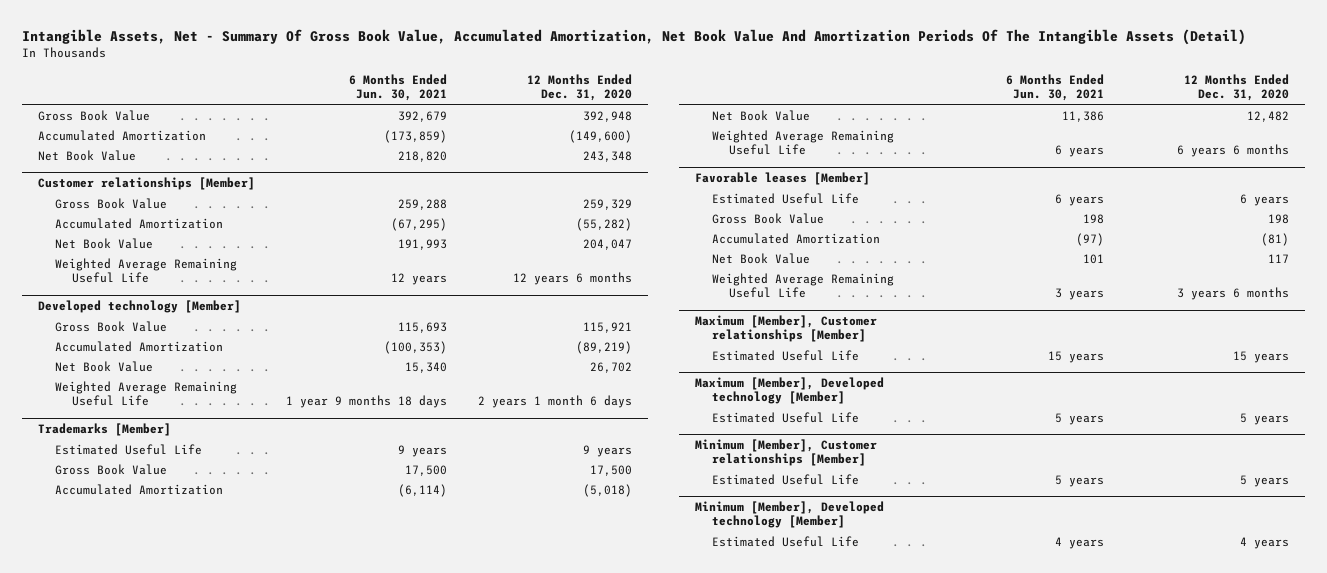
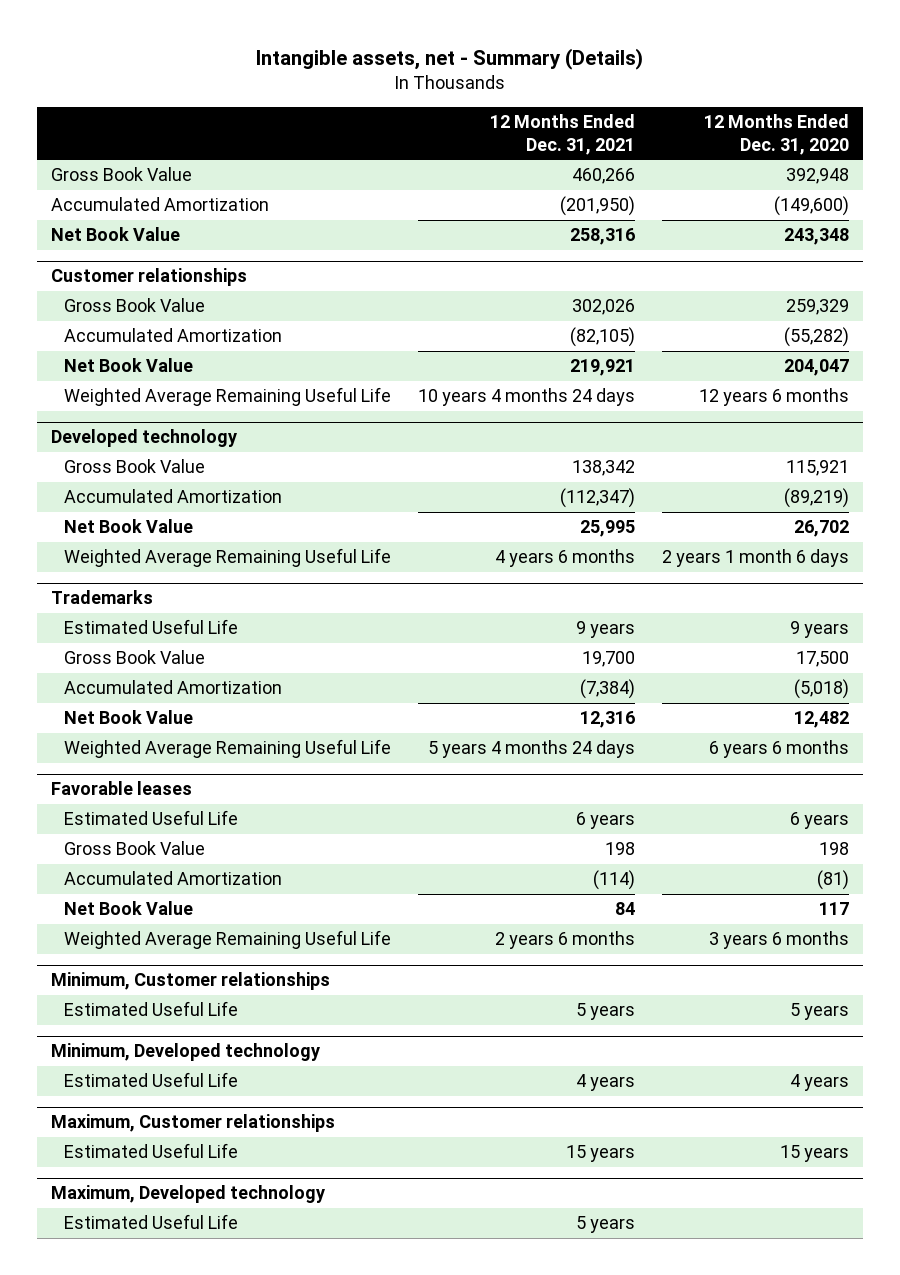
- Intangible Assets, Net - Summary Of Gross Book Value, Accumulated Amortization, Net Book Value And Amortization Periods Of The Intangible Assets (Detail)
+ Intangible assets, net - Summary (Details)
- | 6 Months Ended Jun. 30, 2021 | 12 Months Ended Dec. 31, 2020
+ | 12 Months Ended Dec. 31, 2021 | 12 Months Ended Dec. 31, 2020
- Customer relationships [Member]
+ Customer relationships
- Developed technology [Member]
+ Developed technology
- Trademarks [Member]
+ Trademarks
- Favorable leases [Member]
+ Favorable leases
- Maximum [Member], Customer relationships [Member]
- Estimated Useful Life | 15 years | 15 years
- Maximum [Member], Developed technology [Member]
- Estimated Useful Life | 5 years | 5 years
- Minimum [Member], Customer relationships [Member]
+ Minimum, Customer relationships
- Minimum [Member], Developed technology [Member]
+ Minimum, Developed technology
+ Maximum, Customer relationships
+ Estimated Useful Life | 15 years | 15 years
+ Maximum, Developed technology
+ Estimated Useful Life | 5 years |

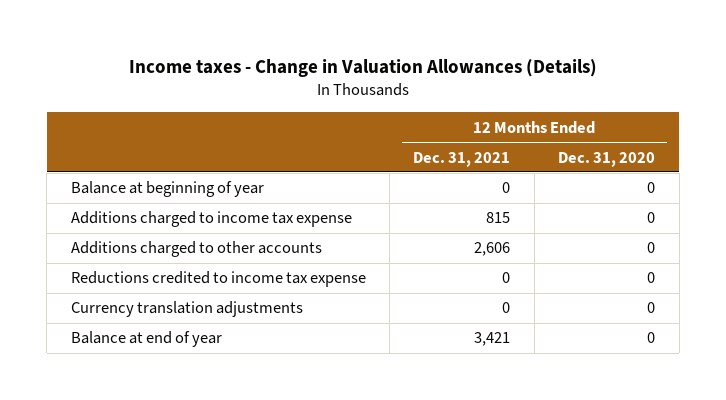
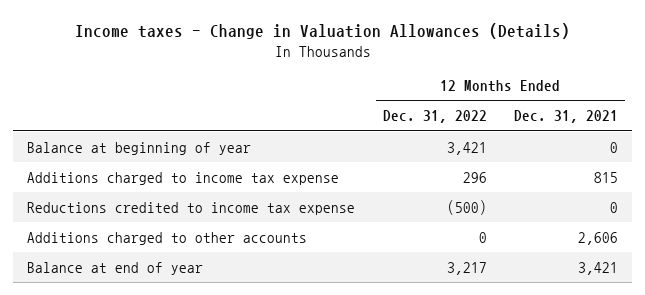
- | 12 Months Ended Dec. 31, 2021 | 12 Months Ended Dec. 31, 2020
+ | 12 Months Ended Dec. 31, 2022 | 12 Months Ended Dec. 31, 2021
- Currency translation adjustments | 0 | 0
moved down: Additions charged to other accounts | 0 | 2,606

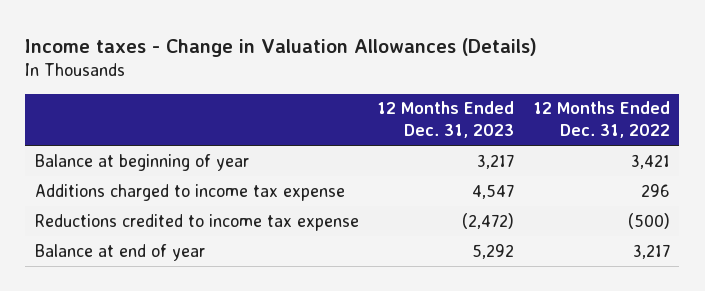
- | 12 Months Ended Dec. 31, 2022 | 12 Months Ended Dec. 31, 2021
+ | 12 Months Ended Dec. 31, 2023 | 12 Months Ended Dec. 31, 2022
- Additions charged to other accounts | 0 | 2,606

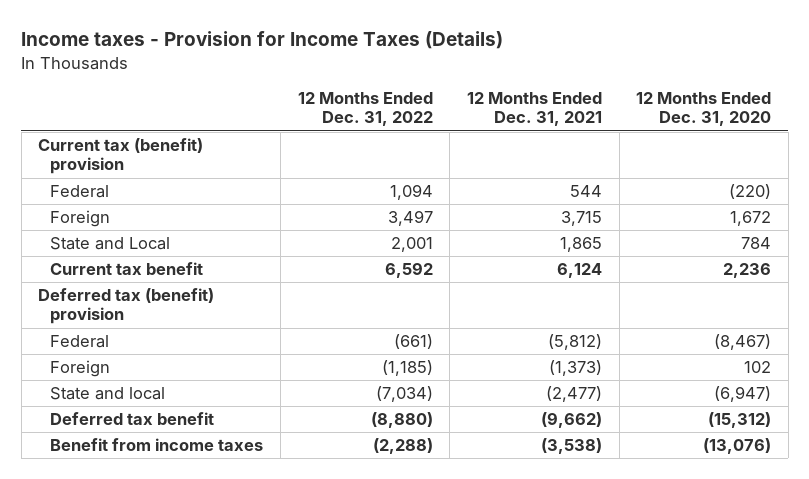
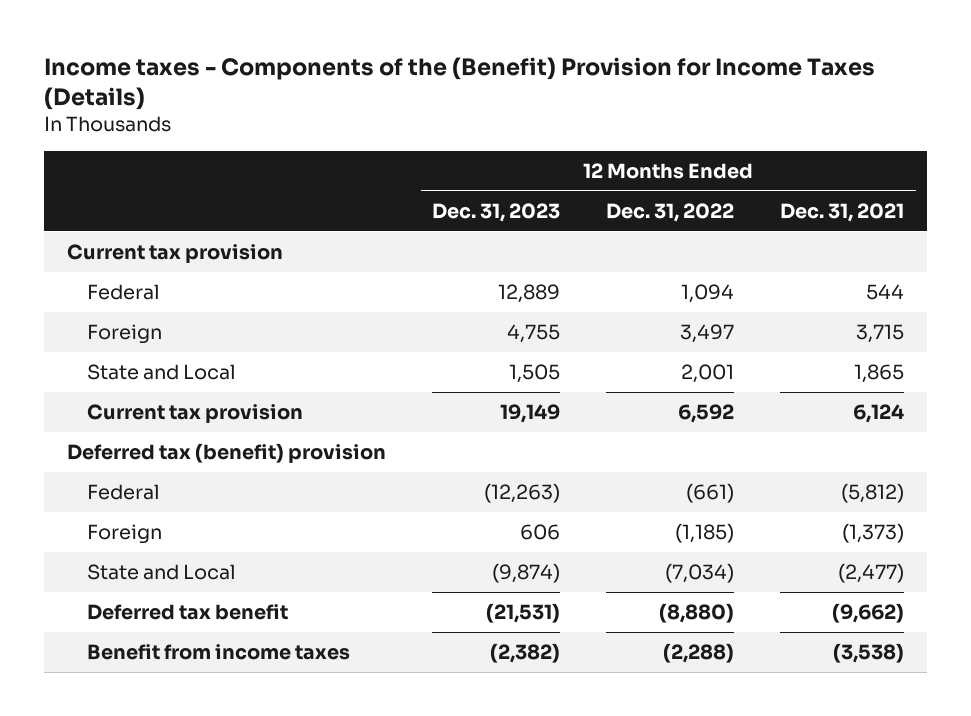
- Income taxes - Provision for Income Taxes (Details)
+ Income taxes - Components of the (Benefit) Provision for Income Taxes (Details)
- | 12 Months Ended Dec. 31, 2022 | 12 Months Ended Dec. 31, 2021 | 12 Months Ended Dec. 31, 2020
+ | 12 Months Ended Dec. 31, 2023 | 12 Months Ended Dec. 31, 2022 | 12 Months Ended Dec. 31, 2021
- Current tax (benefit) provision
+ Current tax provision
- Current tax benefit | 6,592 | 6,124 | 2,236
+ Current tax provision | 19,149 | 6,592 | 6,124
- State and local | (7,034) | (2,477) | (6,947)
+ State and Local | (9,874) | (7,034) | (2,477)

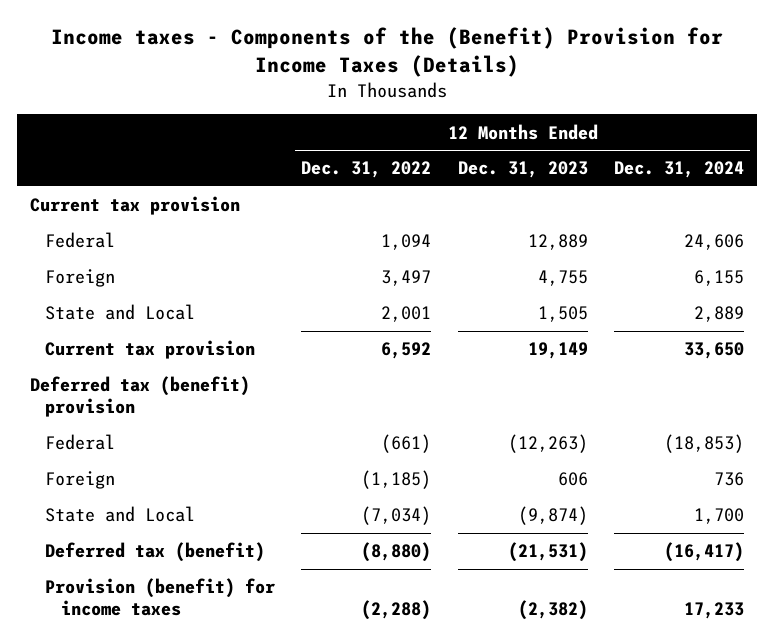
- | 12 Months Ended Dec. 31, 2023 | 12 Months Ended Dec. 31, 2022 | 12 Months Ended Dec. 31, 2021
+ | 12 Months Ended Dec. 31, 2022 | 12 Months Ended Dec. 31, 2023 | 12 Months Ended Dec. 31, 2024
- Deferred tax benefit | (21,531) | (8,880) | (9,662)
- Benefit from income taxes | (2,382) | (2,288) | (3,538)
+ Deferred tax (benefit) | (8,880) | (21,531) | (16,417)
+ Provision (benefit) for income taxes | (2,288) | (2,382) | 17,233

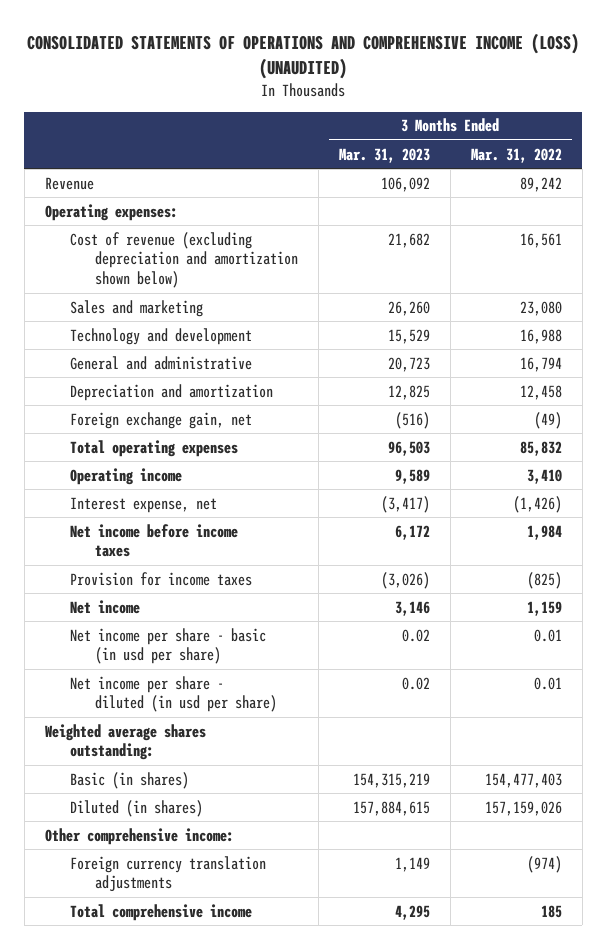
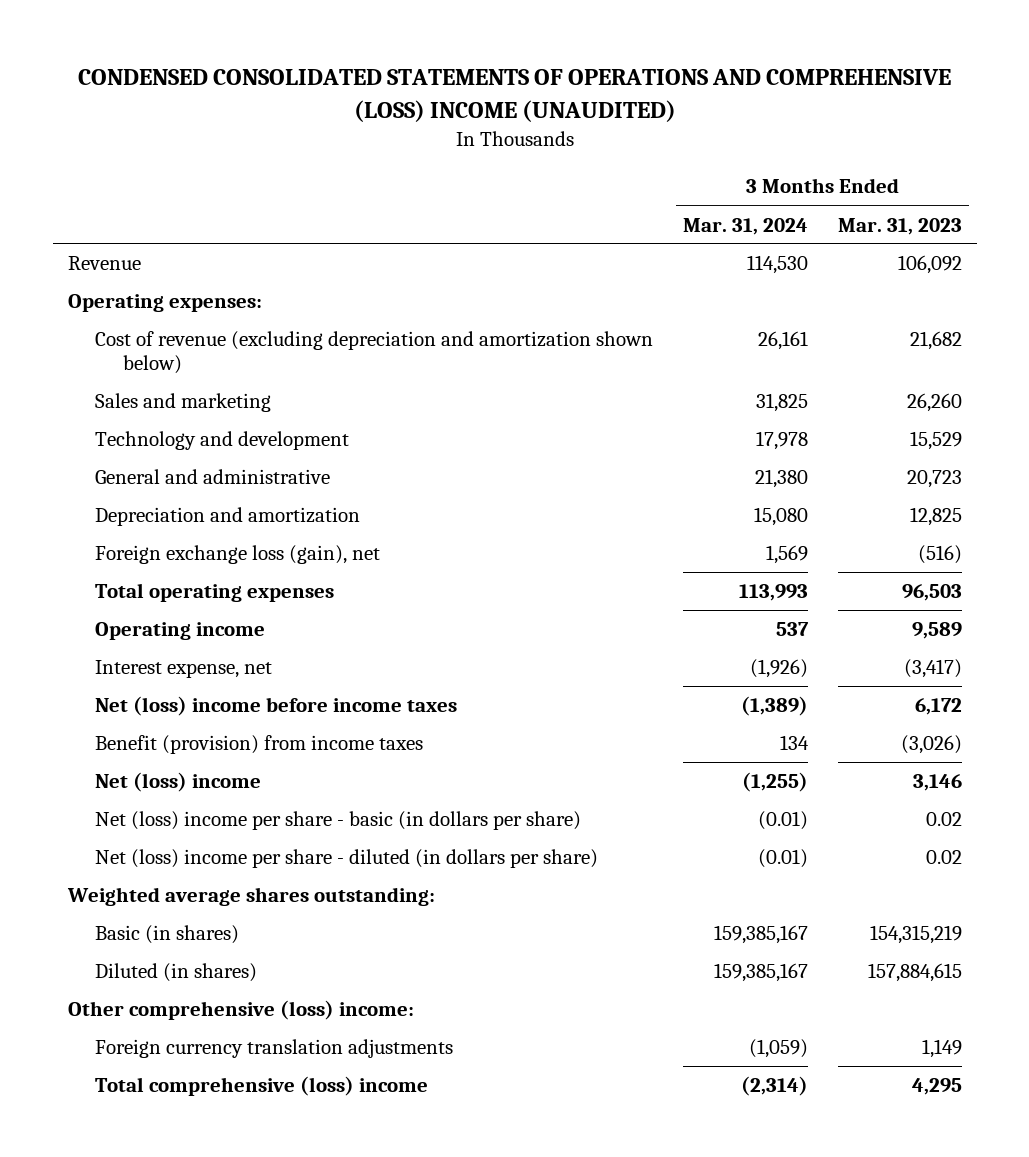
- CONSOLIDATED STATEMENTS OF OPERATIONS AND COMPREHENSIVE INCOME (LOSS) (UNAUDITED)
+ CONDENSED CONSOLIDATED STATEMENTS OF OPERATIONS AND COMPREHENSIVE (LOSS) INCOME (UNAUDITED)
- | 3 Months Ended Mar. 31, 2023 | 3 Months Ended Mar. 31, 2022
+ | 3 Months Ended Mar. 31, 2024 | 3 Months Ended Mar. 31, 2023
- Foreign exchange gain, net | (516) | (49)
+ Foreign exchange loss (gain), net | 1,569 | (516)
- Net income before income taxes | 6,172 | 1,984
- Provision for income taxes | (3,026) | (825)
- Net income | 3,146 | 1,159
- Net income per share - basic (in usd per share) | 0.02 | 0.01
- Net income per share - diluted (in usd per share) | 0.02 | 0.01
+ Net (loss) income before income taxes | (1,389) | 6,172
+ Benefit (provision) from income taxes | 134 | (3,026)
+ Net (loss) income | (1,255) | 3,146
+ Net (loss) income per share - basic (in dollars per share) | (0.01) | 0.02
+ Net (loss) income per share - diluted (in dollars per share) | (0.01) | 0.02
- Other comprehensive income:
+ Other comprehensive (loss) income:
- Total comprehensive income | 4,295 | 185
+ Total comprehensive (loss) income | (2,314) | 4,295

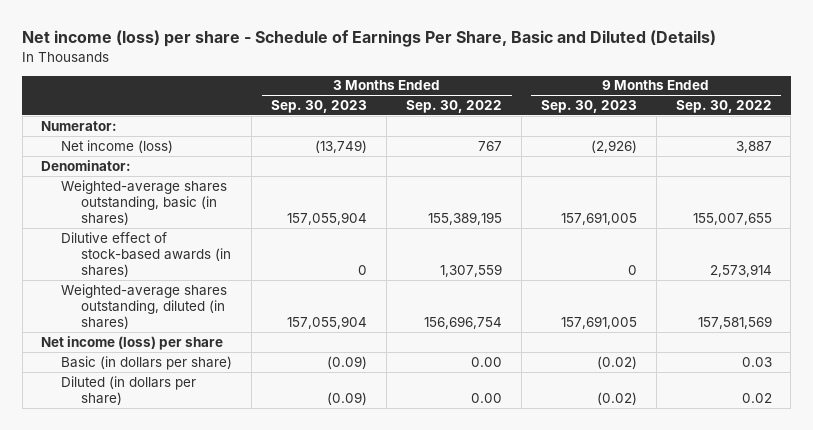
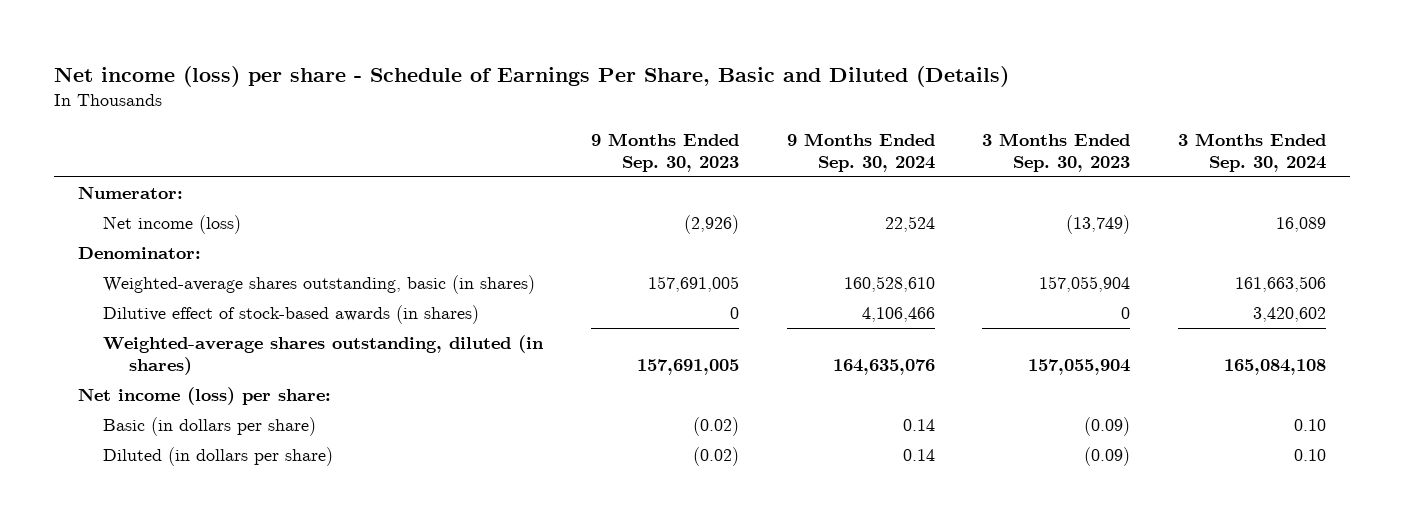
- | 3 Months Ended Sep. 30, 2023 | 3 Months Ended Sep. 30, 2022 | 9 Months Ended Sep. 30, 2023 | 9 Months Ended Sep. 30, 2022
+ | 9 Months Ended Sep. 30, 2023 | 9 Months Ended Sep. 30, 2024 | 3 Months Ended Sep. 30, 2023 | 3 Months Ended Sep. 30, 2024
- Net income (loss) per share
+ Net income (loss) per share:

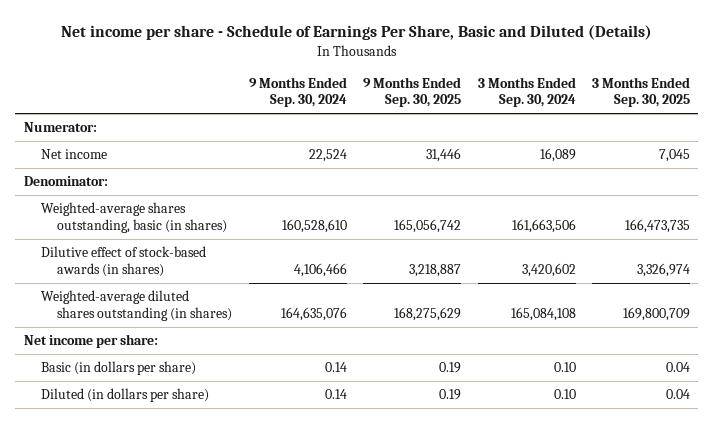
- Net income (loss) per share - Schedule of Earnings Per Share, Basic and Diluted (Details)
+ Net income per share - Schedule of Earnings Per Share, Basic and Diluted (Details)
- | 9 Months Ended Sep. 30, 2023 | 9 Months Ended Sep. 30, 2024 | 3 Months Ended Sep. 30, 2023 | 3 Months Ended Sep. 30, 2024
+ | 9 Months Ended Sep. 30, 2024 | 9 Months Ended Sep. 30, 2025 | 3 Months Ended Sep. 30, 2024 | 3 Months Ended Sep. 30, 2025
- Net income (loss) | (2,926) | 22,524 | (13,749) | 16,089
+ Net income | 22,524 | 31,446 | 16,089 | 7,045
- Weighted-average shares outstanding, diluted (in shares) | 157,691,005 | 164,635,076 | 157,055,904 | 165,084,108
- Net income (loss) per share:
+ Weighted-average diluted shares outstanding (in shares) | 164,635,076 | 168,275,629 | 165,084,108 | 169,800,709
+ Net income per share:

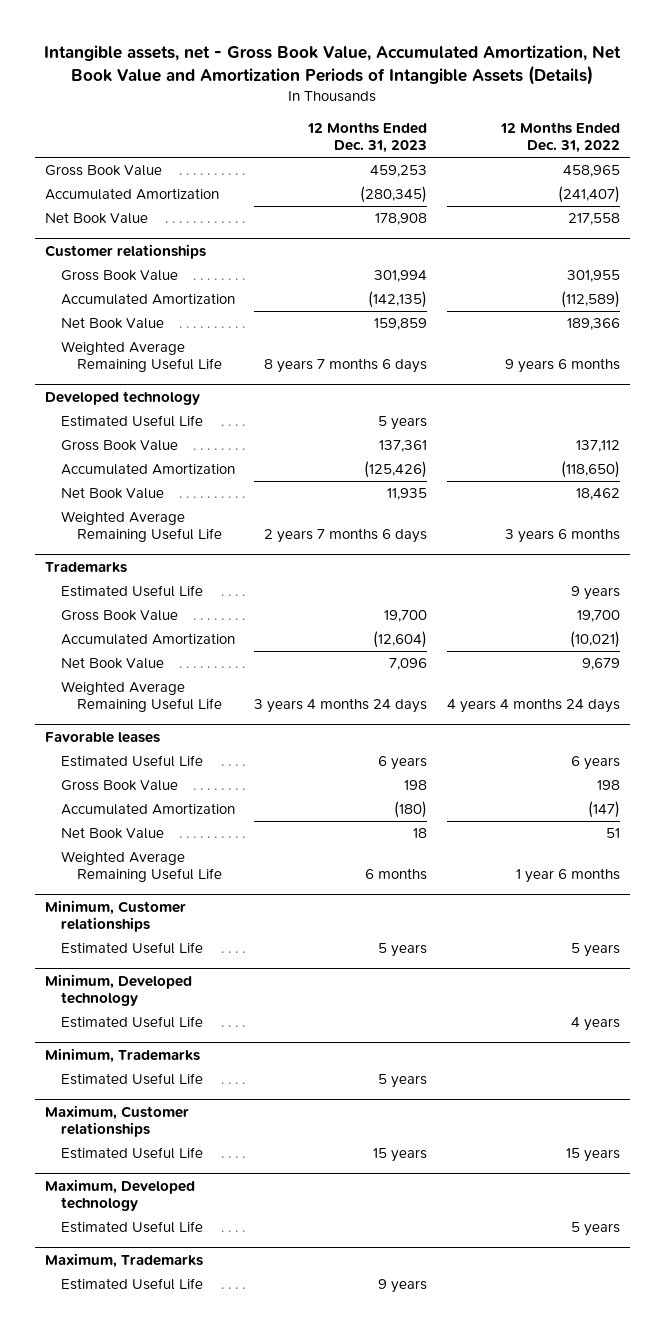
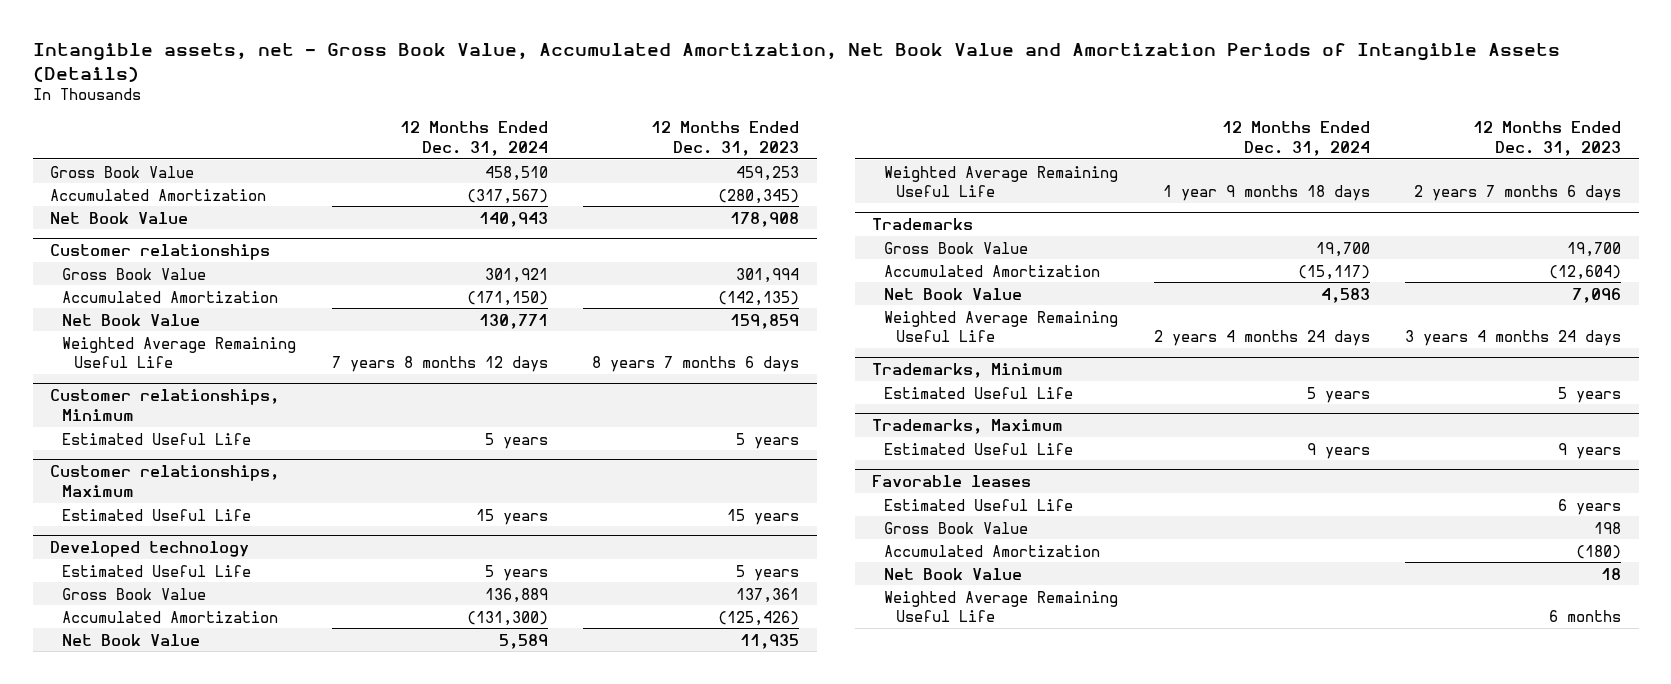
- | 12 Months Ended Dec. 31, 2023 | 12 Months Ended Dec. 31, 2022
+ | 12 Months Ended Dec. 31, 2024 | 12 Months Ended Dec. 31, 2023
+ Customer relationships, Minimum
+ Estimated Useful Life | 5 years | 5 years
+ Customer relationships, Maximum
+ Estimated Useful Life | 15 years | 15 years
@ Trademarks
- Estimated Useful Life | | 9 years
+ Trademarks, Minimum
+ Estimated Useful Life | 5 years | 5 years
+ Trademarks, Maximum
+ Estimated Useful Life | 9 years | 9 years
- Minimum, Customer relationships
- Estimated Useful Life | 5 years | 5 years
- Minimum, Developed technology
- Estimated Useful Life | | 4 years
- Minimum, Trademarks
- Estimated Useful Life | 5 years |
- Maximum, Customer relationships
- Estimated Useful Life | 15 years | 15 years
- Maximum, Developed technology
- Estimated Useful Life | | 5 years
- Maximum, Trademarks
- Estimated Useful Life | 9 years |

